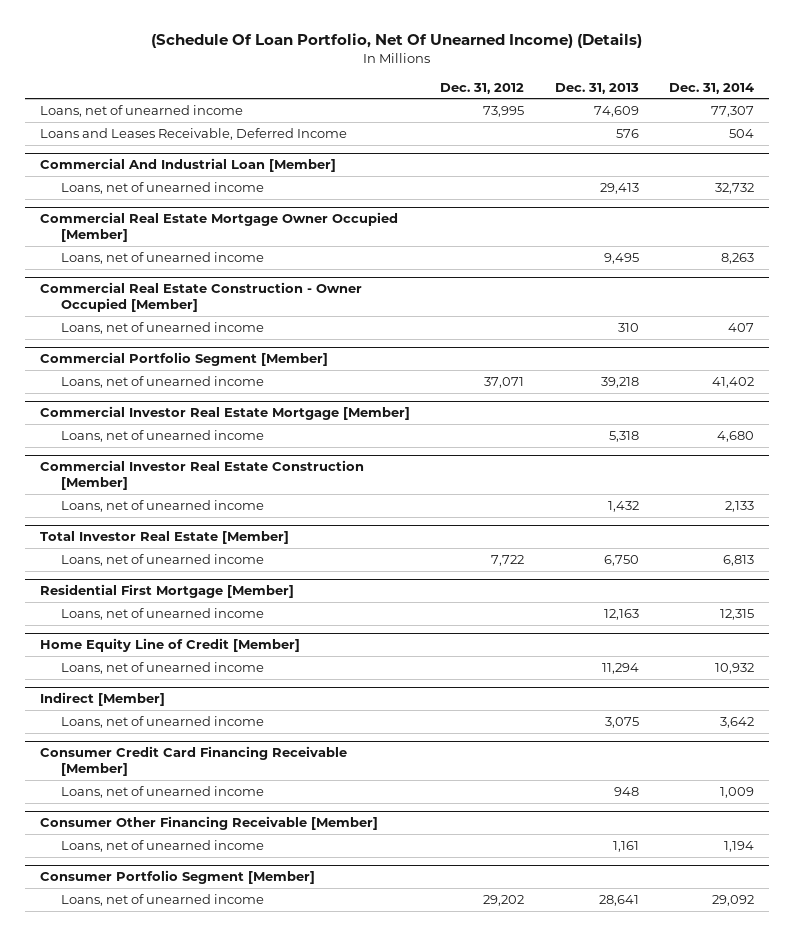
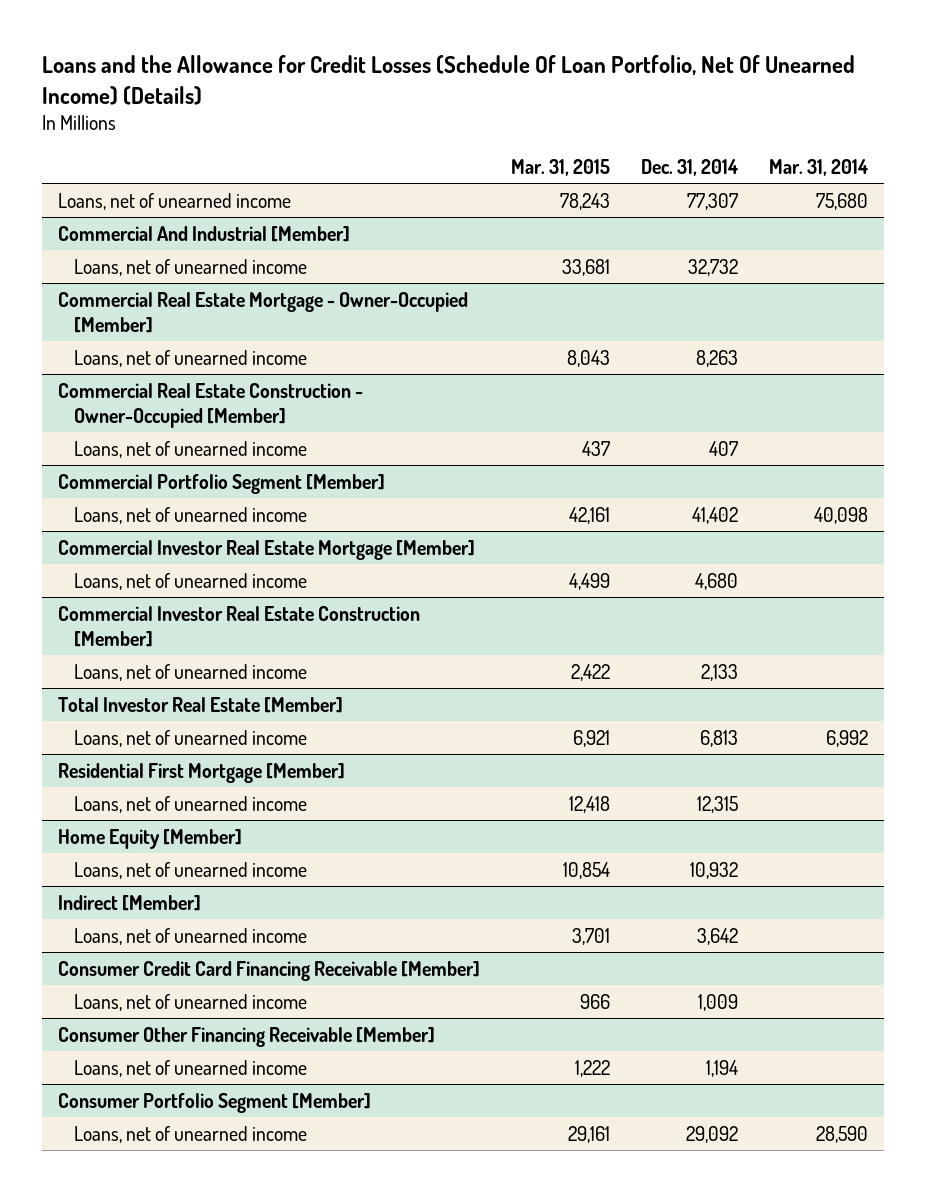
- (Schedule Of Loan Portfolio, Net Of Unearned Income) (Details)
+ Loans and the Allowance for Credit Losses (Schedule Of Loan Portfolio, Net Of Unearned Income) (Details)
- | Dec. 31, 2012 | Dec. 31, 2013 | Dec. 31, 2014
+ | Mar. 31, 2015 | Dec. 31, 2014 | Mar. 31, 2014
- Loans and Leases Receivable, Deferred Income | | 576 | 504
- Commercial And Industrial Loan [Member]
+ Commercial And Industrial [Member]
- Commercial Real Estate Mortgage Owner Occupied [Member]
+ Commercial Real Estate Mortgage - Owner-Occupied [Member]
- Commercial Real Estate Construction - Owner Occupied [Member]
+ Commercial Real Estate Construction - Owner-Occupied [Member]
- Home Equity Line of Credit [Member]
+ Home Equity [Member]

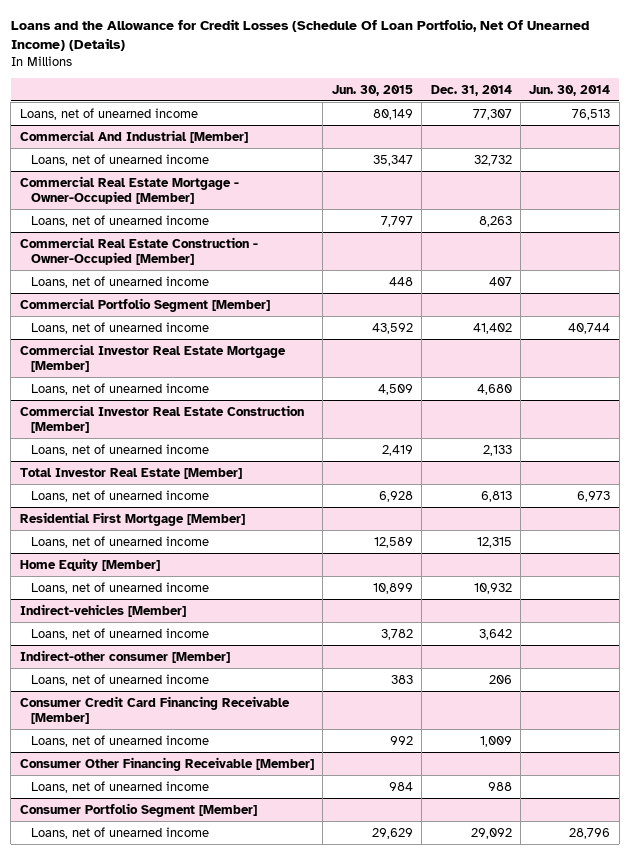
- | Mar. 31, 2015 | Dec. 31, 2014 | Mar. 31, 2014
+ | Jun. 30, 2015 | Dec. 31, 2014 | Jun. 30, 2014
- Indirect [Member]
+ Indirect-vehicles [Member]
+ Indirect-other consumer [Member]
+ Loans, net of unearned income | 383 | 206 |
@ Consumer Other Financing Receivable [Member]
- Loans, net of unearned income | 1,222 | 1,194 |
+ Loans, net of unearned income | 984 | 988 |

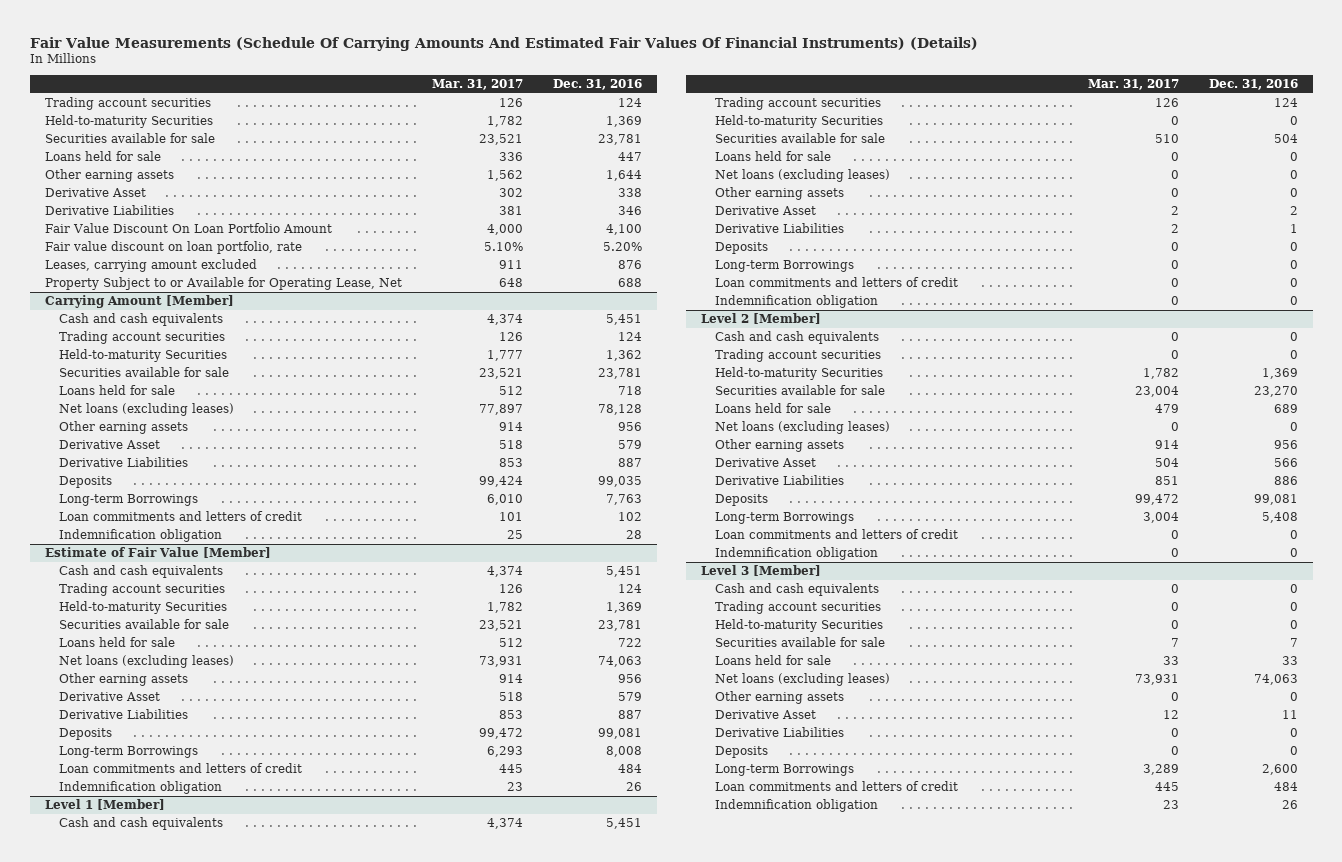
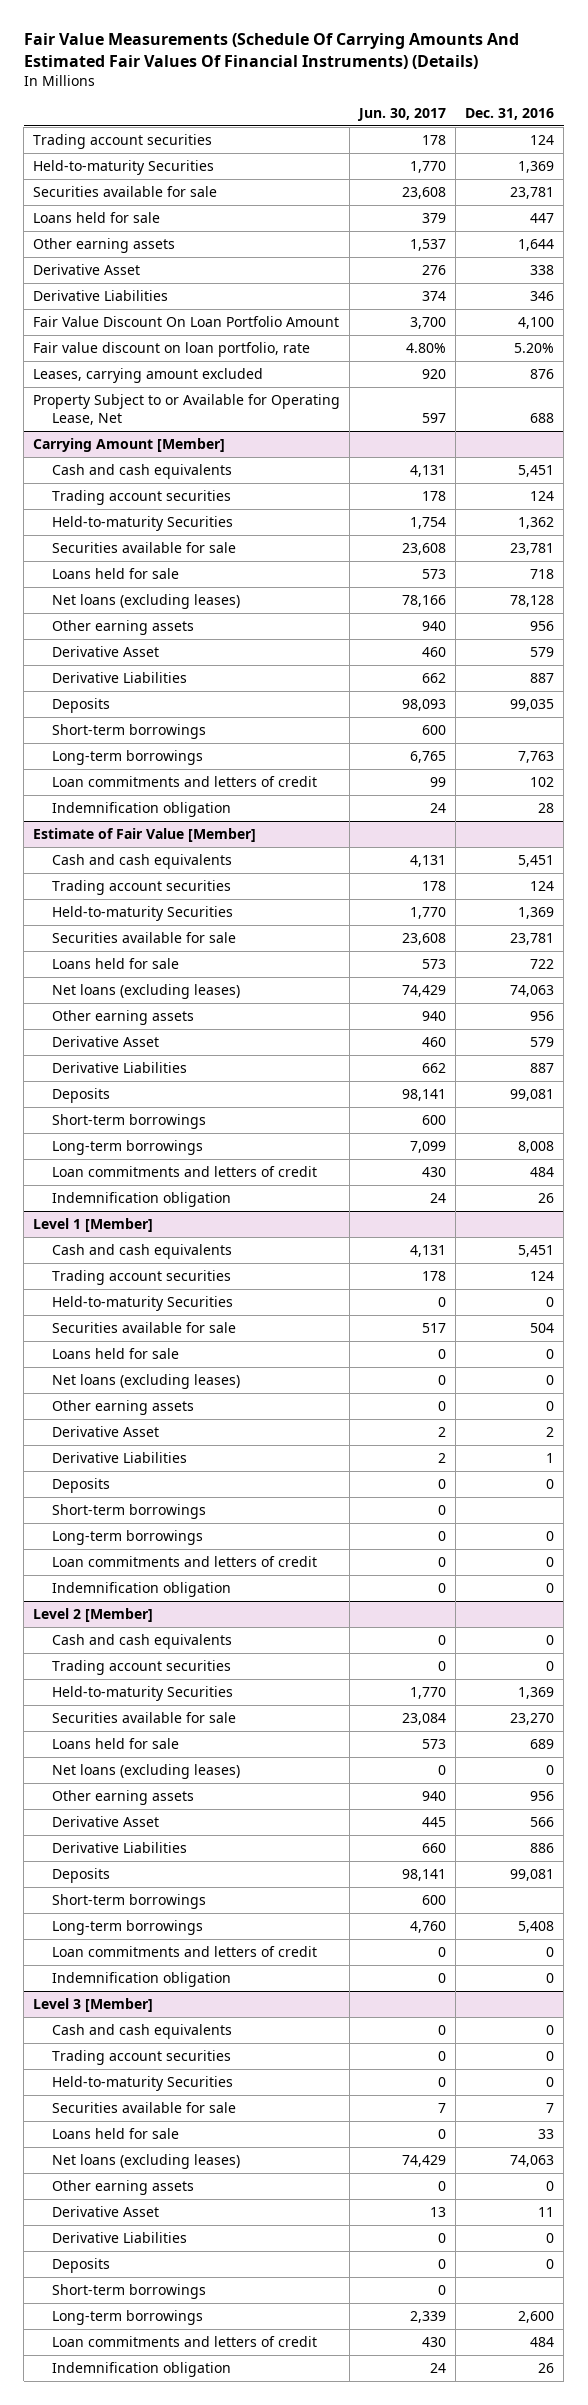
- | Mar. 31, 2017 | Dec. 31, 2016
+ | Jun. 30, 2017 | Dec. 31, 2016
@ Carrying Amount [Member]
- Long-term Borrowings | 6,010 | 7,763
+ Short-term borrowings | 600 |
+ Long-term borrowings | 6,765 | 7,763
@ Estimate of Fair Value [Member]
- Long-term Borrowings | 6,293 | 8,008
+ Short-term borrowings | 600 |
+ Long-term borrowings | 7,099 | 8,008
@ Level 1 [Member]
- Long-term Borrowings | 0 | 0
+ Short-term borrowings | 0 |
+ Long-term borrowings | 0 | 0
@ Level 2 [Member]
- Long-term Borrowings | 3,004 | 5,408
+ Short-term borrowings | 600 |
+ Long-term borrowings | 4,760 | 5,408
@ Level 3 [Member]
- Long-term Borrowings | 3,289 | 2,600
+ Short-term borrowings | 0 |
+ Long-term borrowings | 2,339 | 2,600

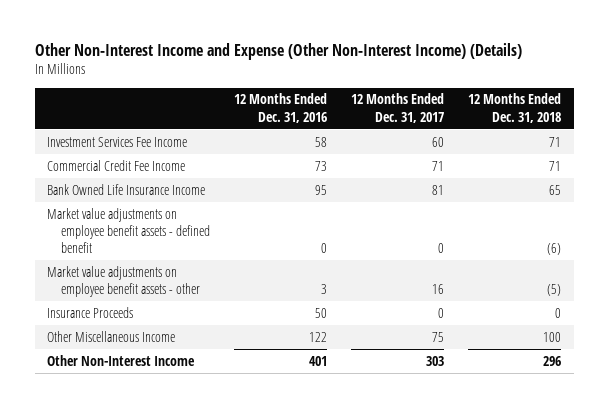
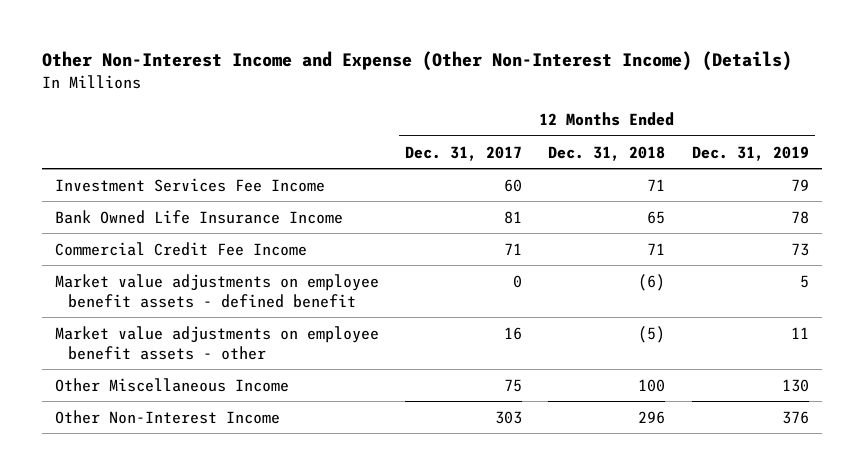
- | 12 Months Ended Dec. 31, 2016 | 12 Months Ended Dec. 31, 2017 | 12 Months Ended Dec. 31, 2018
+ | 12 Months Ended Dec. 31, 2017 | 12 Months Ended Dec. 31, 2018 | 12 Months Ended Dec. 31, 2019
moved down: Commercial Credit Fee Income | 71 | 71 | 73
- Insurance Proceeds | 50 | 0 | 0

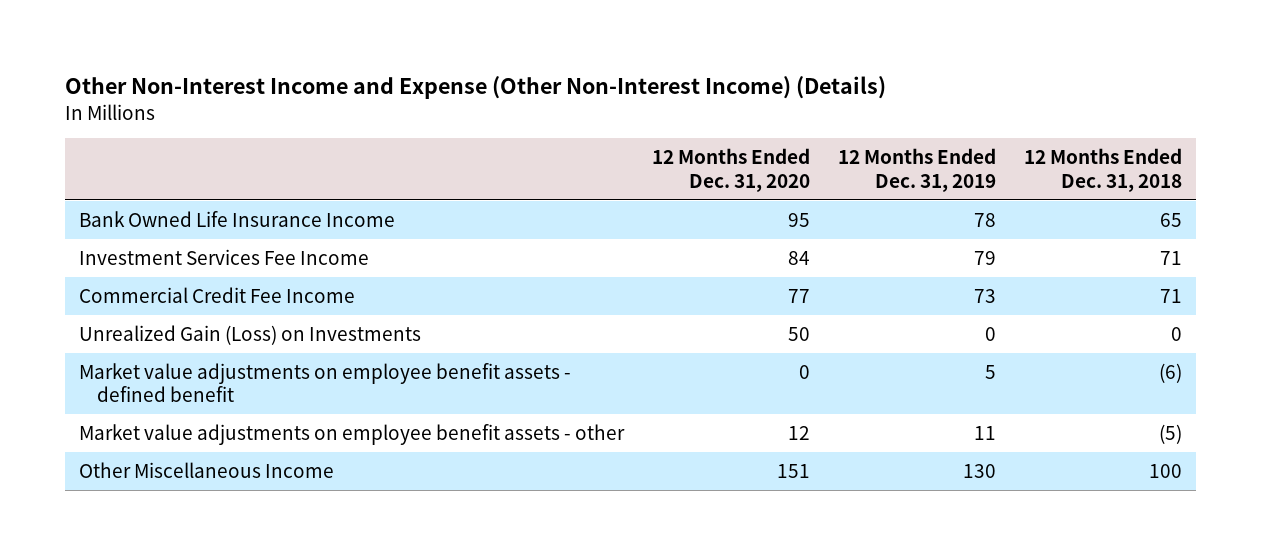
- | 12 Months Ended Dec. 31, 2017 | 12 Months Ended Dec. 31, 2018 | 12 Months Ended Dec. 31, 2019
+ | 12 Months Ended Dec. 31, 2020 | 12 Months Ended Dec. 31, 2019 | 12 Months Ended Dec. 31, 2018
moved down: Investment Services Fee Income | 84 | 79 | 71
+ Unrealized Gain (Loss) on Investments | 50 | 0 | 0
- Other Non-Interest Income | 303 | 296 | 376

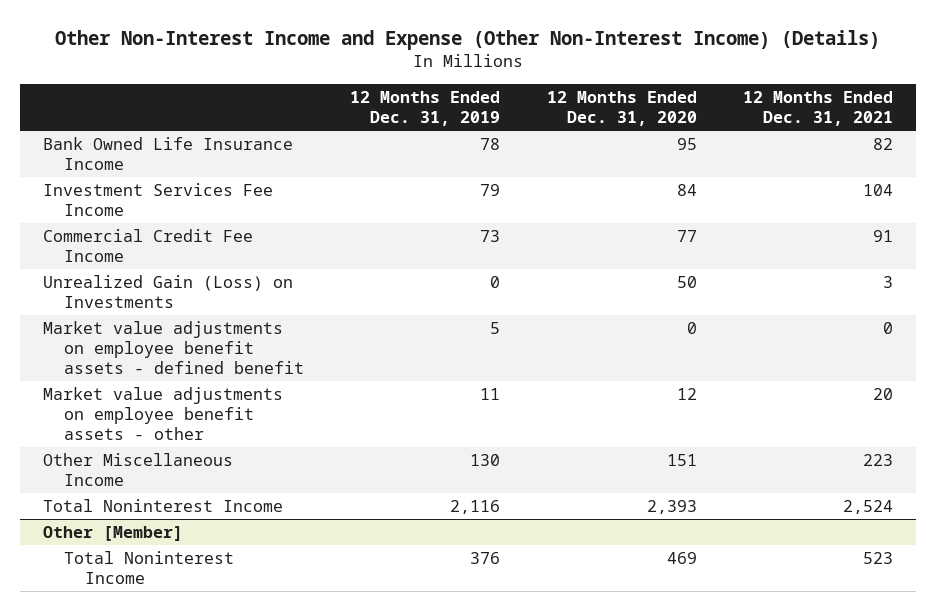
- | 12 Months Ended Dec. 31, 2020 | 12 Months Ended Dec. 31, 2019 | 12 Months Ended Dec. 31, 2018
+ | 12 Months Ended Dec. 31, 2019 | 12 Months Ended Dec. 31, 2020 | 12 Months Ended Dec. 31, 2021
+ Total Noninterest Income | 2,116 | 2,393 | 2,524
+ Other [Member]
+ Total Noninterest Income | 376 | 469 | 523

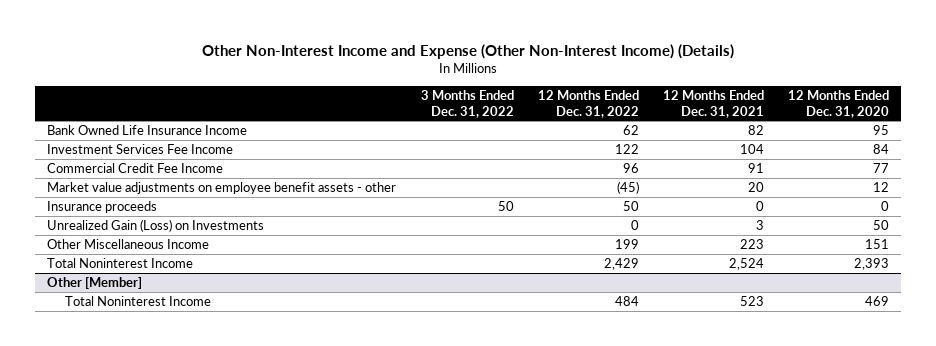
- | 12 Months Ended Dec. 31, 2019 | 12 Months Ended Dec. 31, 2020 | 12 Months Ended Dec. 31, 2021
+ | 3 Months Ended Dec. 31, 2022 | 12 Months Ended Dec. 31, 2022 | 12 Months Ended Dec. 31, 2021 | 12 Months Ended Dec. 31, 2020
- Market value adjustments on employee benefit assets - defined benefit | 5 | 0 | 0
+ Insurance proceeds | 50 | 50 | 0 | 0
moved down: Unrealized Gain (Loss) on Investments | | 0 | 3 | 50

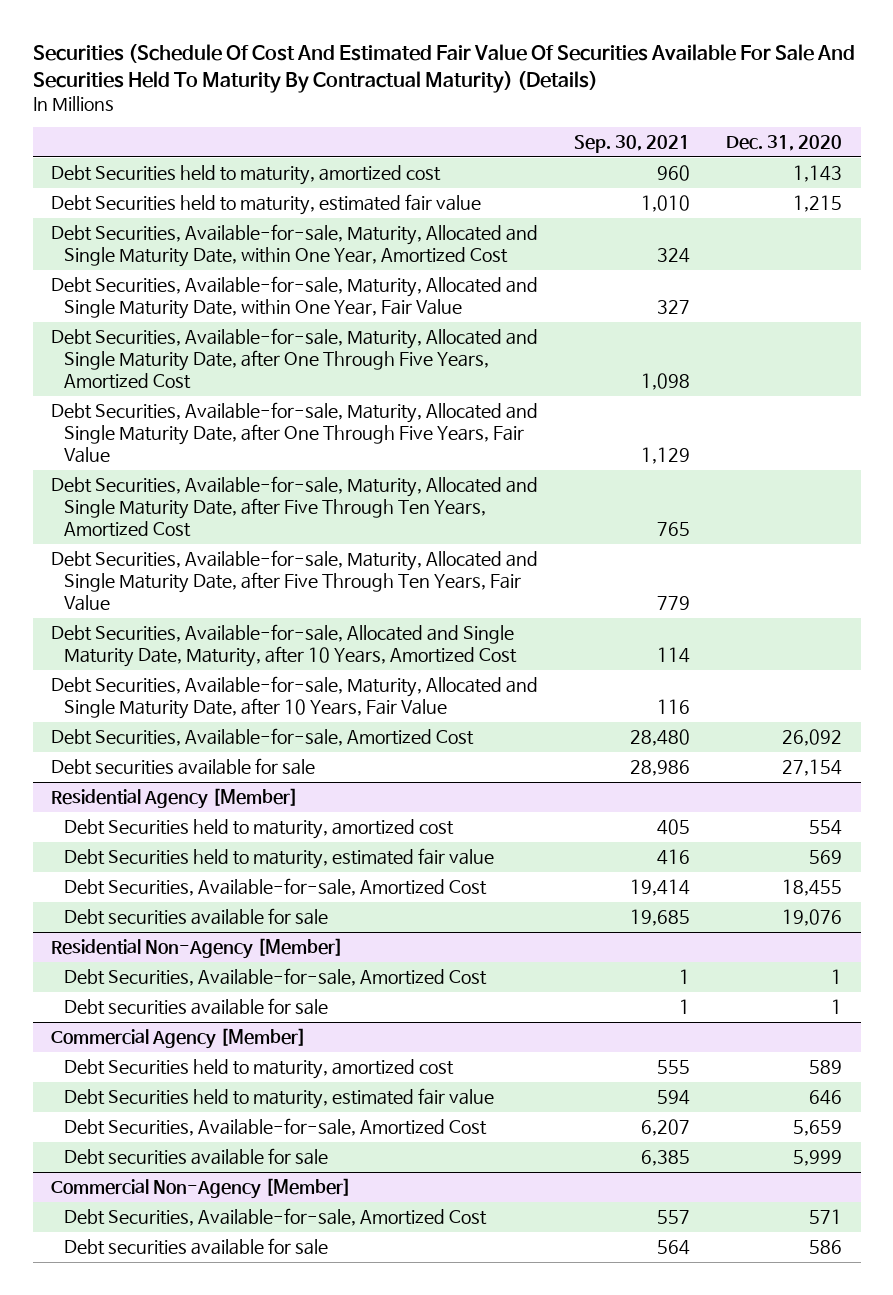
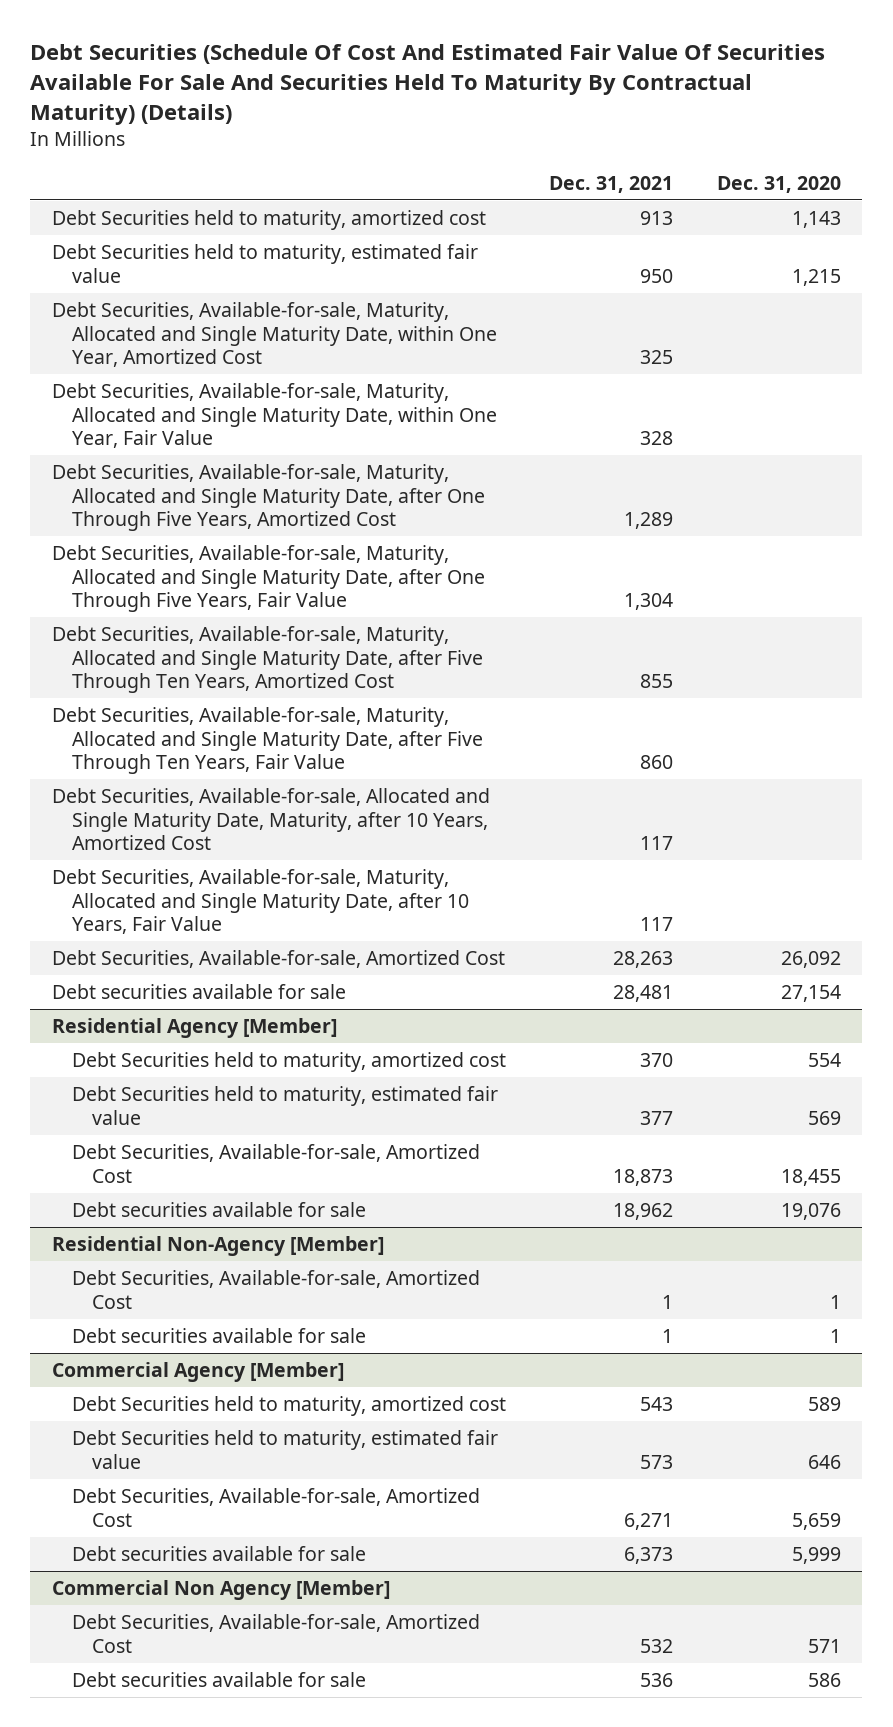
- Securities (Schedule Of Cost And Estimated Fair Value Of Securities Available For Sale And Securities Held To Maturity By Contractual Maturity) (Details)
+ Debt Securities (Schedule Of Cost And Estimated Fair Value Of Securities Available For Sale And Securities Held To Maturity By Contractual Maturity) (Details)
- | Sep. 30, 2021 | Dec. 31, 2020
+ | Dec. 31, 2021 | Dec. 31, 2020
- Commercial Non-Agency [Member]
+ Commercial Non Agency [Member]

